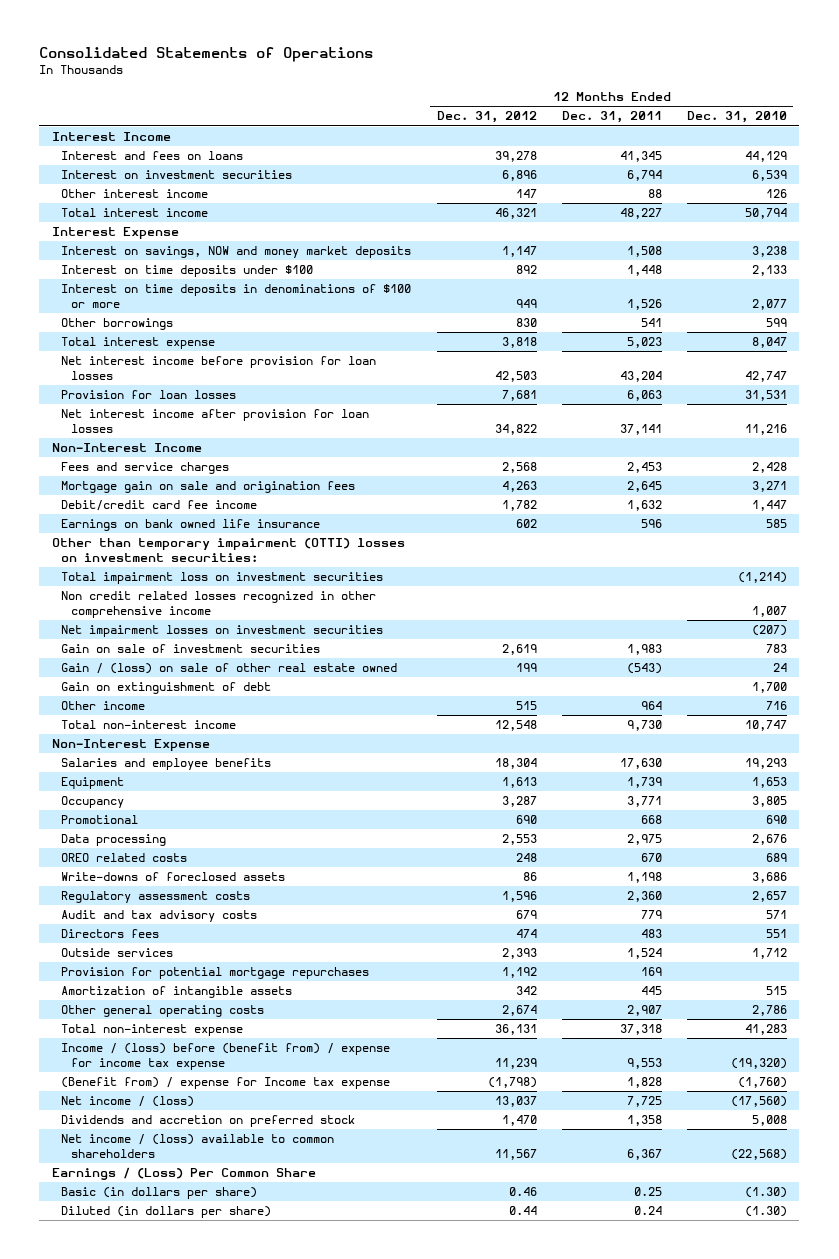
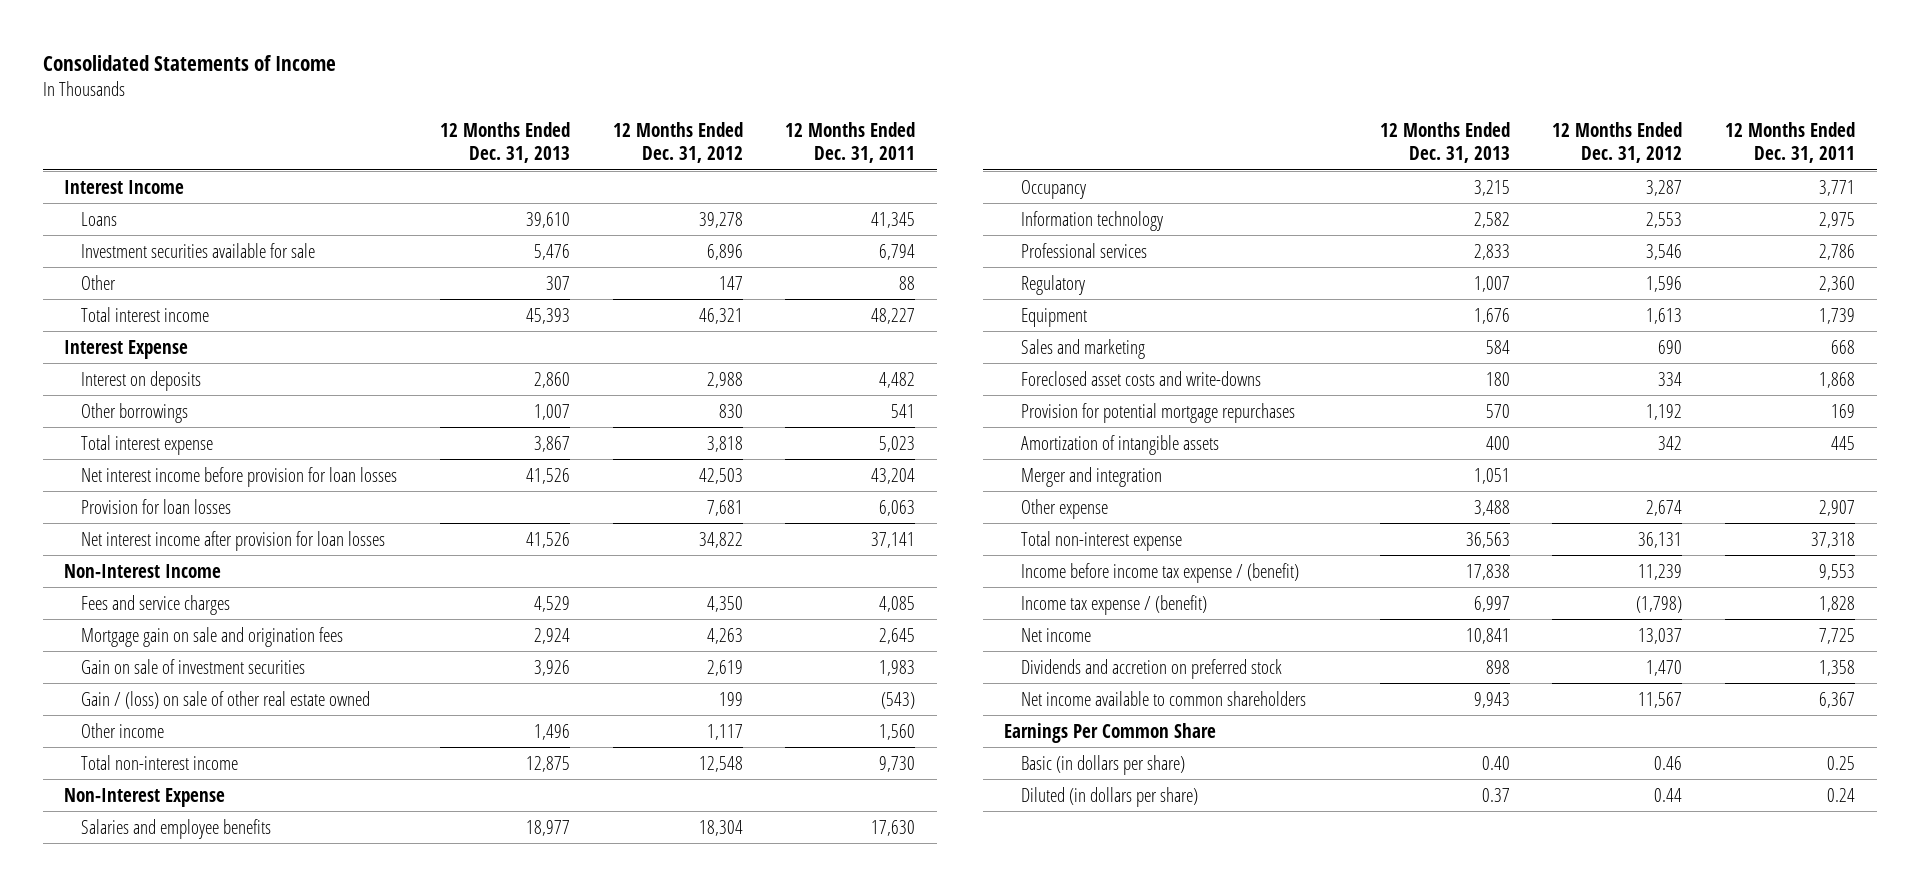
- Consolidated Statements of Operations
+ Consolidated Statements of Income
- | 12 Months Ended Dec. 31, 2012 | 12 Months Ended Dec. 31, 2011 | 12 Months Ended Dec. 31, 2010
+ | 12 Months Ended Dec. 31, 2013 | 12 Months Ended Dec. 31, 2012 | 12 Months Ended Dec. 31, 2011
- Interest and fees on loans | 39,278 | 41,345 | 44,129
- Interest on investment securities | 6,896 | 6,794 | 6,539
- Other interest income | 147 | 88 | 126
+ Loans | 39,610 | 39,278 | 41,345
+ Investment securities available for sale | 5,476 | 6,896 | 6,794
+ Other | 307 | 147 | 88
- Interest on savings, NOW and money market deposits | 1,147 | 1,508 | 3,238
- Interest on time deposits under $100 | 892 | 1,448 | 2,133
- Interest on time deposits in denominations of $100 or more | 949 | 1,526 | 2,077
+ Interest on deposits | 2,860 | 2,988 | 4,482
- Fees and service charges | 2,568 | 2,453 | 2,428
+ Fees and service charges | 4,529 | 4,350 | 4,085
- Debit/credit card fee income | 1,782 | 1,632 | 1,447
- Earnings on bank owned life insurance | 602 | 596 | 585
- Other than temporary impairment (OTTI) losses on investment securities:
- Total impairment loss on investment securities | | | (1,214)
- Non credit related losses recognized in other comprehensive income | | | 1,007
- Net impairment losses on investment securities | | | (207)
- Gain on extinguishment of debt | | | 1,700
- Other income | 515 | 964 | 716
+ Other income | 1,496 | 1,117 | 1,560
- Promotional | 690 | 668 | 690
- Data processing | 2,553 | 2,975 | 2,676
- OREO related costs | 248 | 670 | 689
- Write-downs of foreclosed assets | 86 | 1,198 | 3,686
- Regulatory assessment costs | 1,596 | 2,360 | 2,657
- Audit and tax advisory costs | 679 | 779 | 571
- Directors fees | 474 | 483 | 551
- Outside services | 2,393 | 1,524 | 1,712
+ Information technology | 2,582 | 2,553 | 2,975
+ Professional services | 2,833 | 3,546 | 2,786
+ Regulatory | 1,007 | 1,596 | 2,360
moved down: Equipment | 1,676 | 1,613 | 1,739
+ Sales and marketing | 584 | 690 | 668
+ Foreclosed asset costs and write-downs | 180 | 334 | 1,868
- Other general operating costs | 2,674 | 2,907 | 2,786
+ Merger and integration | 1,051 | |
+ Other expense | 3,488 | 2,674 | 2,907
- Income / (loss) before (benefit from) / expense for income tax expense | 11,239 | 9,553 | (19,320)
- (Benefit from) / expense for Income tax expense | (1,798) | 1,828 | (1,760)
- Net income / (loss) | 13,037 | 7,725 | (17,560)
+ Income before income tax expense / (benefit) | 17,838 | 11,239 | 9,553
+ Income tax expense / (benefit) | 6,997 | (1,798) | 1,828
+ Net income | 10,841 | 13,037 | 7,725
- Net income / (loss) available to common shareholders | 11,567 | 6,367 | (22,568)
- Earnings / (Loss) Per Common Share
+ Net income available to common shareholders | 9,943 | 11,567 | 6,367
+ Earnings Per Common Share

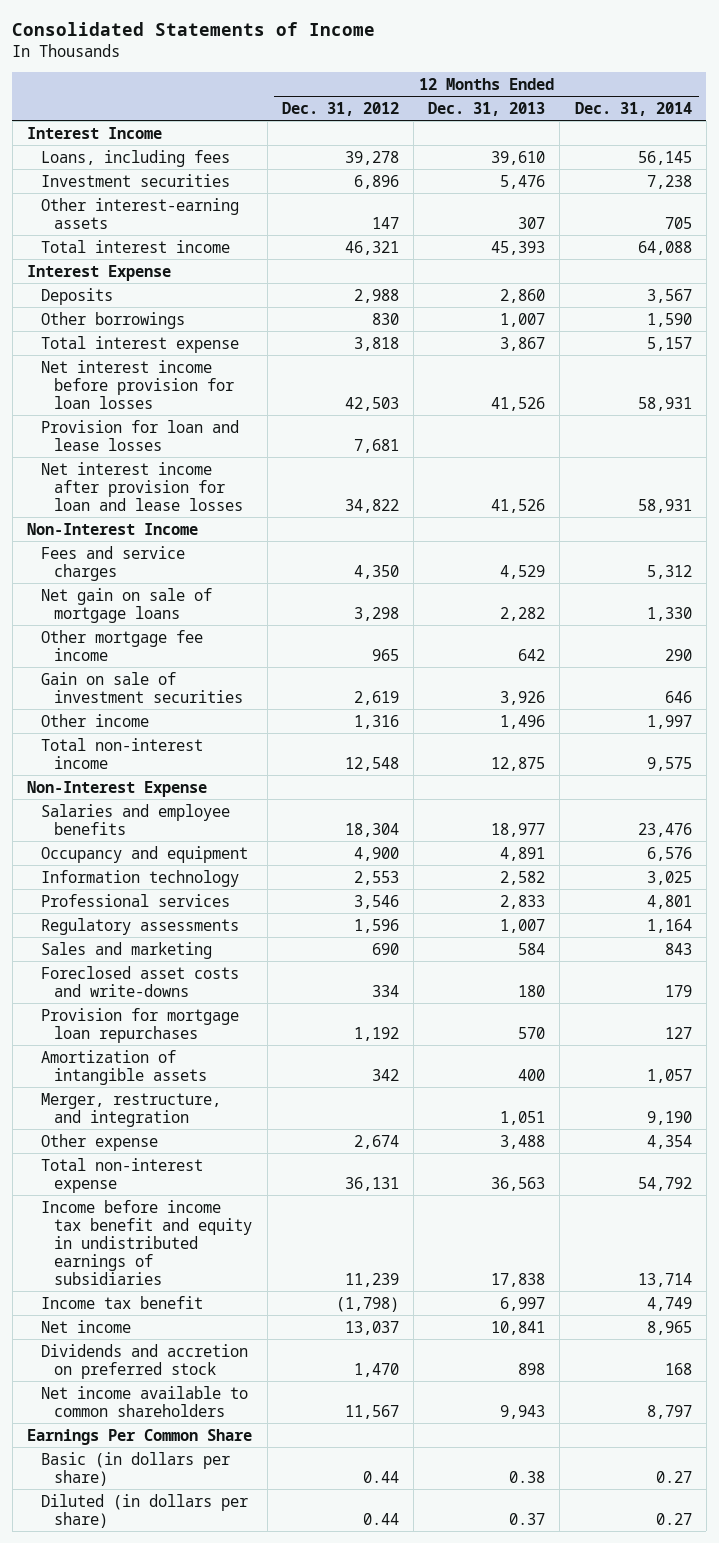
- | 12 Months Ended Dec. 31, 2013 | 12 Months Ended Dec. 31, 2012 | 12 Months Ended Dec. 31, 2011
+ | 12 Months Ended Dec. 31, 2012 | 12 Months Ended Dec. 31, 2013 | 12 Months Ended Dec. 31, 2014
- Loans | 39,610 | 39,278 | 41,345
- Investment securities available for sale | 5,476 | 6,896 | 6,794
- Other | 307 | 147 | 88
+ Loans, including fees | 39,278 | 39,610 | 56,145
+ Investment securities | 6,896 | 5,476 | 7,238
+ Other interest-earning assets | 147 | 307 | 705
- Interest on deposits | 2,860 | 2,988 | 4,482
+ Deposits | 2,988 | 2,860 | 3,567
- Provision for loan losses | | 7,681 | 6,063
- Net interest income after provision for loan losses | 41,526 | 34,822 | 37,141
+ Provision for loan and lease losses | 7,681 | |
+ Net interest income after provision for loan and lease losses | 34,822 | 41,526 | 58,931
- Mortgage gain on sale and origination fees | 2,924 | 4,263 | 2,645
+ Net gain on sale of mortgage loans | 3,298 | 2,282 | 1,330
+ Other mortgage fee income | 965 | 642 | 290
- Gain / (loss) on sale of other real estate owned | | 199 | (543)
- Other income | 1,496 | 1,117 | 1,560
+ Other income | 1,316 | 1,496 | 1,997
- Occupancy | 3,215 | 3,287 | 3,771
+ Occupancy and equipment | 4,900 | 4,891 | 6,576
- Regulatory | 1,007 | 1,596 | 2,360
- Equipment | 1,676 | 1,613 | 1,739
+ Regulatory assessments | 1,596 | 1,007 | 1,164
- Provision for potential mortgage repurchases | 570 | 1,192 | 169
+ Provision for mortgage loan repurchases | 1,192 | 570 | 127
- Merger and integration | 1,051 | |
+ Merger, restructure, and integration | | 1,051 | 9,190
- Income before income tax expense / (benefit) | 17,838 | 11,239 | 9,553
- Income tax expense / (benefit) | 6,997 | (1,798) | 1,828
+ Income before income tax benefit and equity in undistributed earnings of subsidiaries | 11,239 | 17,838 | 13,714
+ Income tax benefit | (1,798) | 6,997 | 4,749
- Basic (in dollars per share) | 0.40 | 0.46 | 0.25
+ Basic (in dollars per share) | 0.44 | 0.38 | 0.27

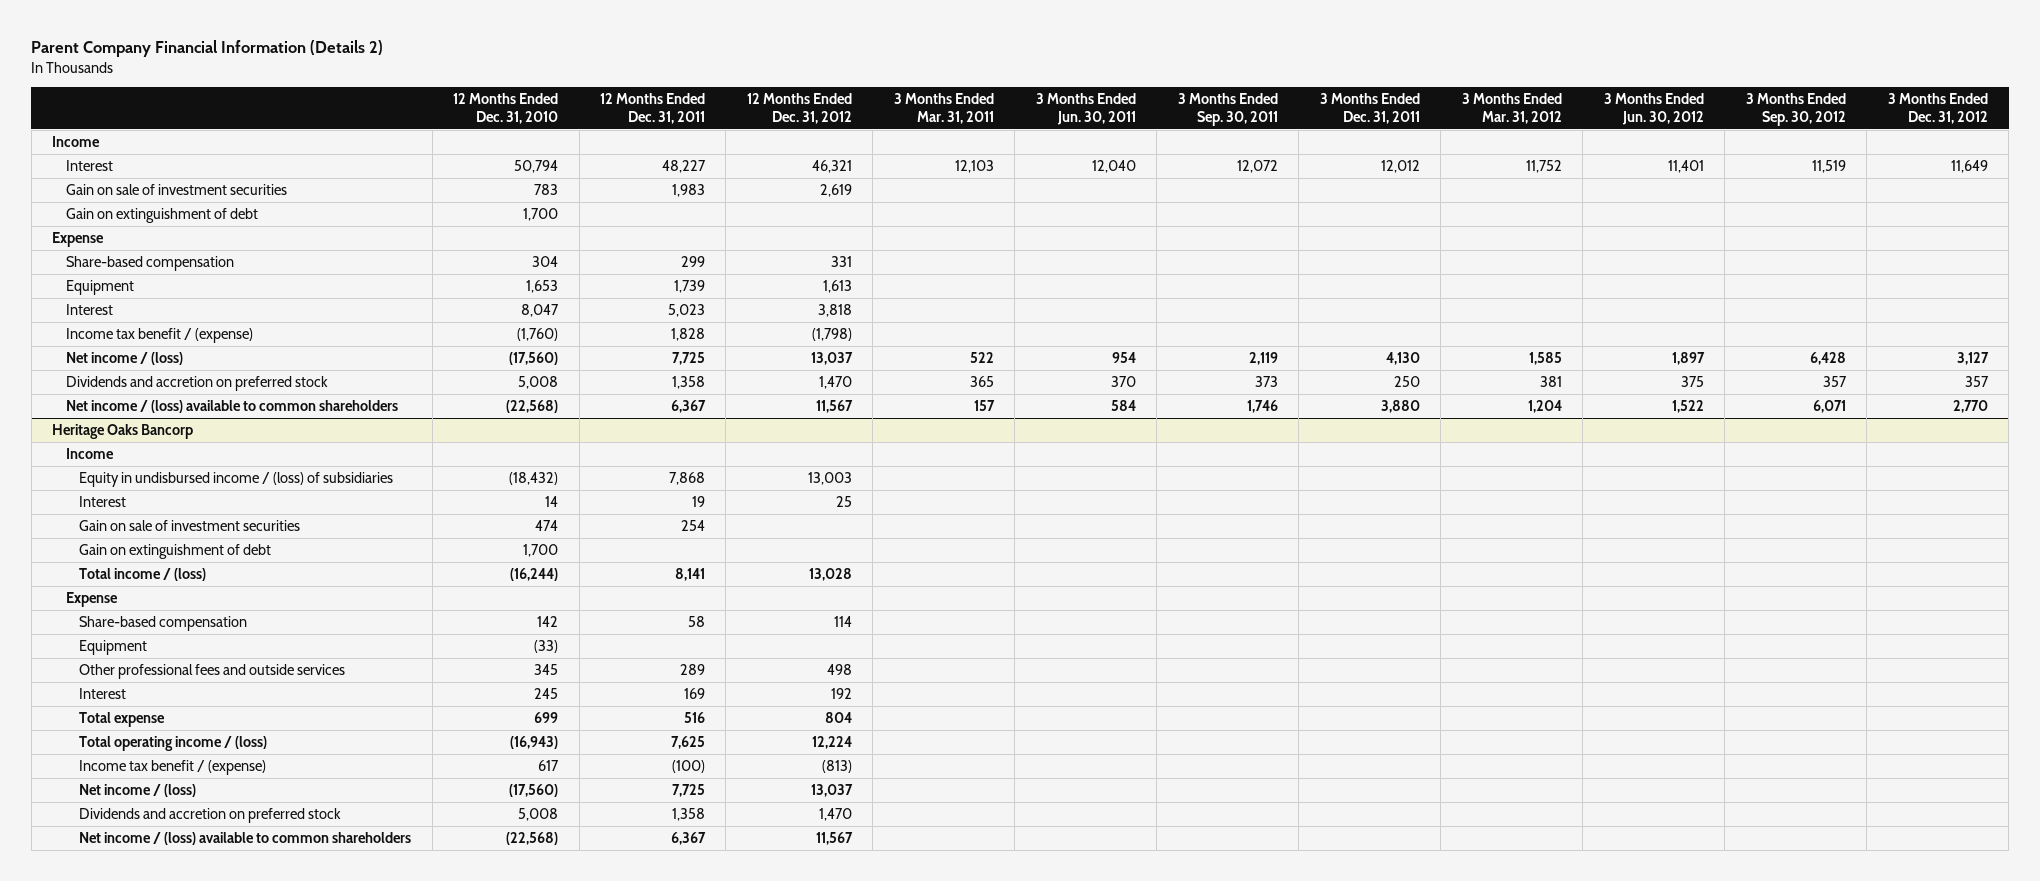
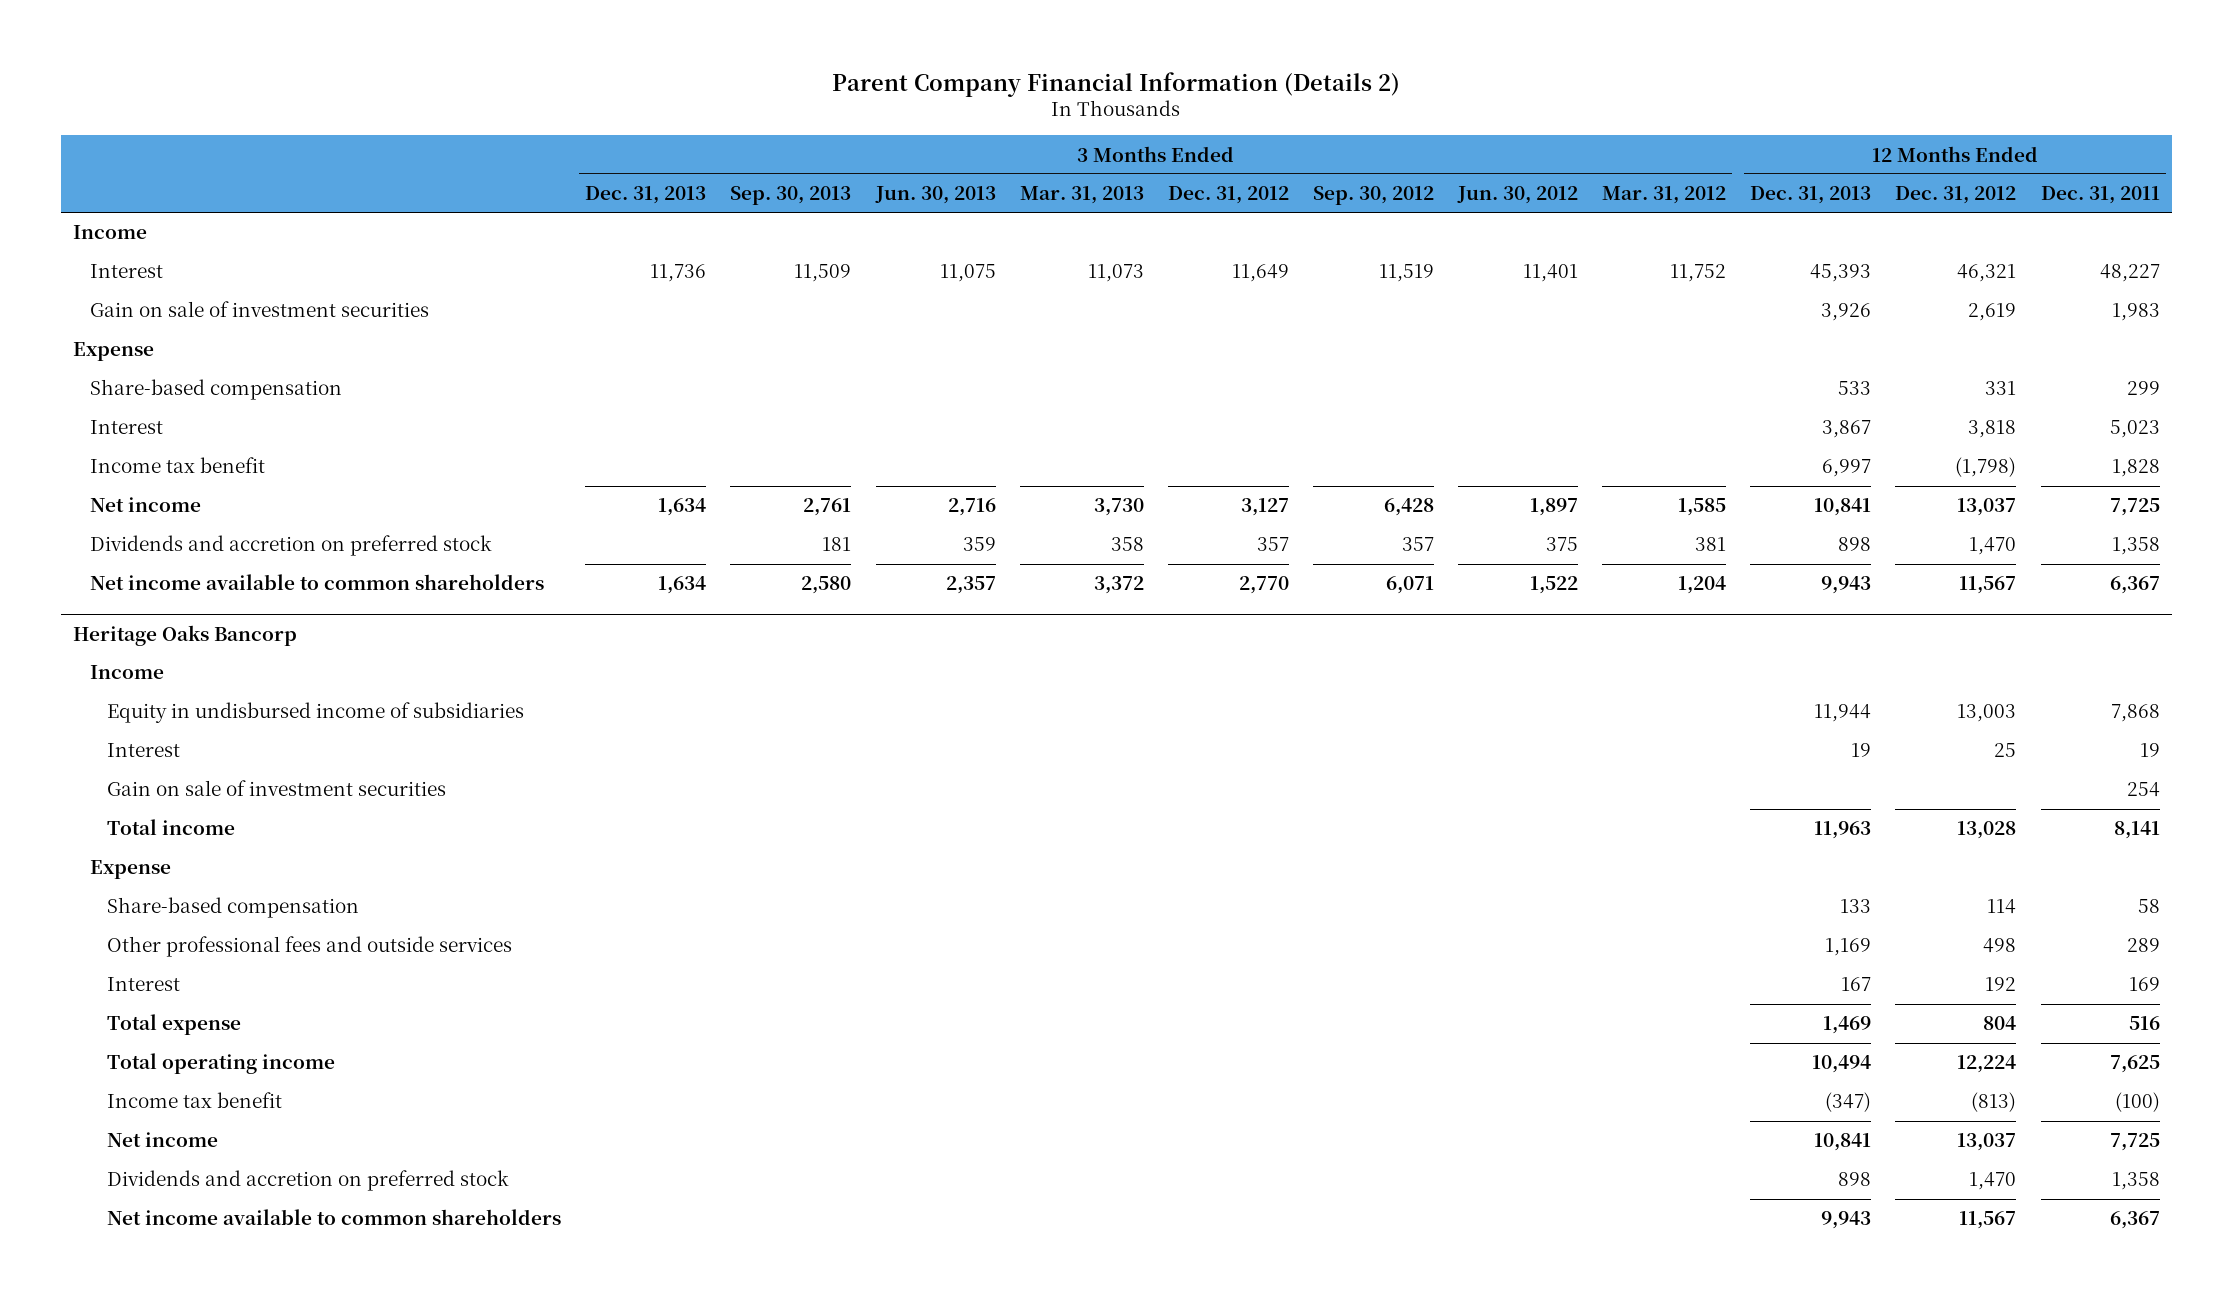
- | 12 Months Ended Dec. 31, 2010 | 12 Months Ended Dec. 31, 2011 | 12 Months Ended Dec. 31, 2012 | 3 Months Ended Mar. 31, 2011 | 3 Months Ended Jun. 30, 2011 | 3 Months Ended Sep. 30, 2011 | 3 Months Ended Dec. 31, 2011 | 3 Months Ended Mar. 31, 2012 | 3 Months Ended Jun. 30, 2012 | 3 Months Ended Sep. 30, 2012 | 3 Months Ended Dec. 31, 2012
+ | 3 Months Ended Dec. 31, 2013 | 3 Months Ended Sep. 30, 2013 | 3 Months Ended Jun. 30, 2013 | 3 Months Ended Mar. 31, 2013 | 3 Months Ended Dec. 31, 2012 | 3 Months Ended Sep. 30, 2012 | 3 Months Ended Jun. 30, 2012 | 3 Months Ended Mar. 31, 2012 | 12 Months Ended Dec. 31, 2013 | 12 Months Ended Dec. 31, 2012 | 12 Months Ended Dec. 31, 2011
- Gain on extinguishment of debt | 1,700 | | | | | | | | | |
- Equipment | 1,653 | 1,739 | 1,613 | | | | | | | |
- Income tax benefit / (expense) | (1,760) | 1,828 | (1,798) | | | | | | | |
- Net income / (loss) | (17,560) | 7,725 | 13,037 | 522 | 954 | 2,119 | 4,130 | 1,585 | 1,897 | 6,428 | 3,127
+ Income tax benefit | | | | | | | | | 6,997 | (1,798) | 1,828
+ Net income | 1,634 | 2,761 | 2,716 | 3,730 | 3,127 | 6,428 | 1,897 | 1,585 | 10,841 | 13,037 | 7,725
- Net income / (loss) available to common shareholders | (22,568) | 6,367 | 11,567 | 157 | 584 | 1,746 | 3,880 | 1,204 | 1,522 | 6,071 | 2,770
+ Net income available to common shareholders | 1,634 | 2,580 | 2,357 | 3,372 | 2,770 | 6,071 | 1,522 | 1,204 | 9,943 | 11,567 | 6,367
@ Heritage Oaks Bancorp
- Equity in undisbursed income / (loss) of subsidiaries | (18,432) | 7,868 | 13,003 | | | | | | | |
+ Equity in undisbursed income of subsidiaries | | | | | | | | | 11,944 | 13,003 | 7,868
- Gain on extinguishment of debt | 1,700 | | | | | | | | | |
- Total income / (loss) | (16,244) | 8,141 | 13,028 | | | | | | | |
+ Total income | | | | | | | | | 11,963 | 13,028 | 8,141
- Equipment | (33) | | | | | | | | | |
- Total operating income / (loss) | (16,943) | 7,625 | 12,224 | | | | | | | |
- Income tax benefit / (expense) | 617 | (100) | (813) | | | | | | | |
- Net income / (loss) | (17,560) | 7,725 | 13,037 | | | | | | | |
+ Total operating income | | | | | | | | | 10,494 | 12,224 | 7,625
+ Income tax benefit | | | | | | | | | (347) | (813) | (100)
+ Net income | | | | | | | | | 10,841 | 13,037 | 7,725
- Net income / (loss) available to common shareholders | (22,568) | 6,367 | 11,567 | | | | | | | |
+ Net income available to common shareholders | | | | | | | | | 9,943 | 11,567 | 6,367

